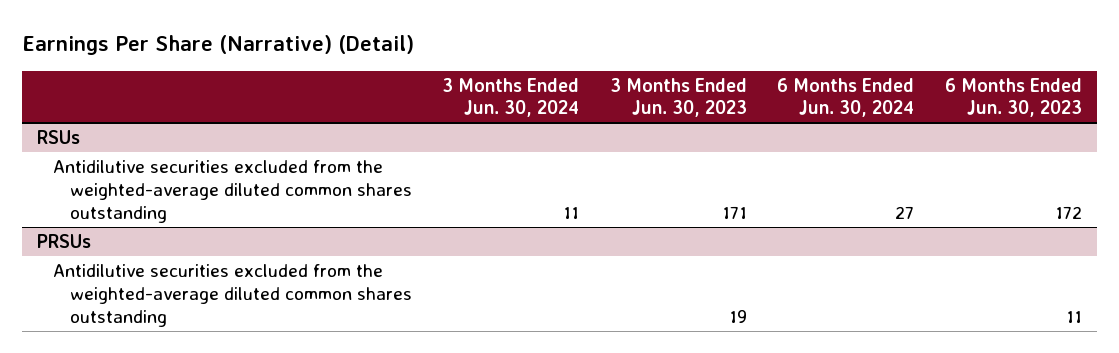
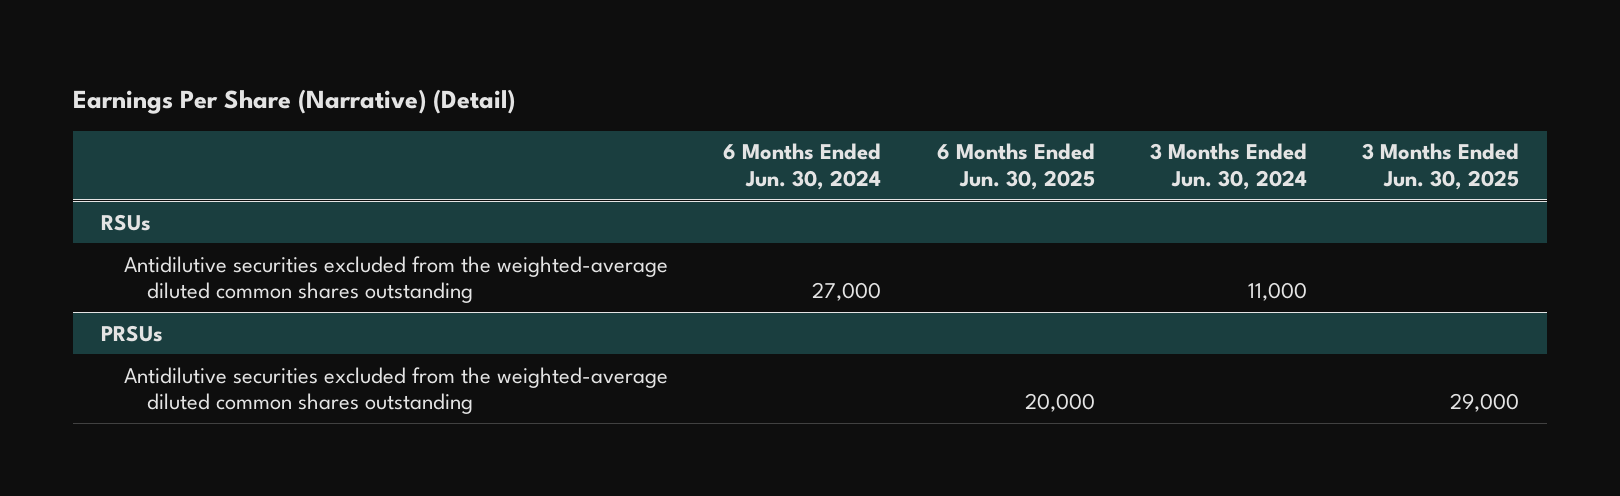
- | 3 Months Ended Jun. 30, 2024 | 3 Months Ended Jun. 30, 2023 | 6 Months Ended Jun. 30, 2024 | 6 Months Ended Jun. 30, 2023
+ | 6 Months Ended Jun. 30, 2024 | 6 Months Ended Jun. 30, 2025 | 3 Months Ended Jun. 30, 2024 | 3 Months Ended Jun. 30, 2025
@ RSUs
- Antidilutive securities excluded from the weighted-average diluted common shares outstanding | 11 | 171 | 27 | 172
+ Antidilutive securities excluded from the weighted-average diluted common shares outstanding | 27,000 | | 11,000 |

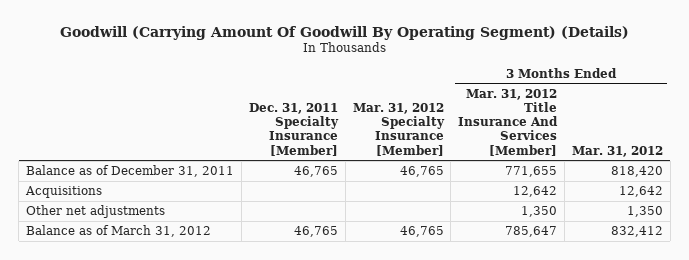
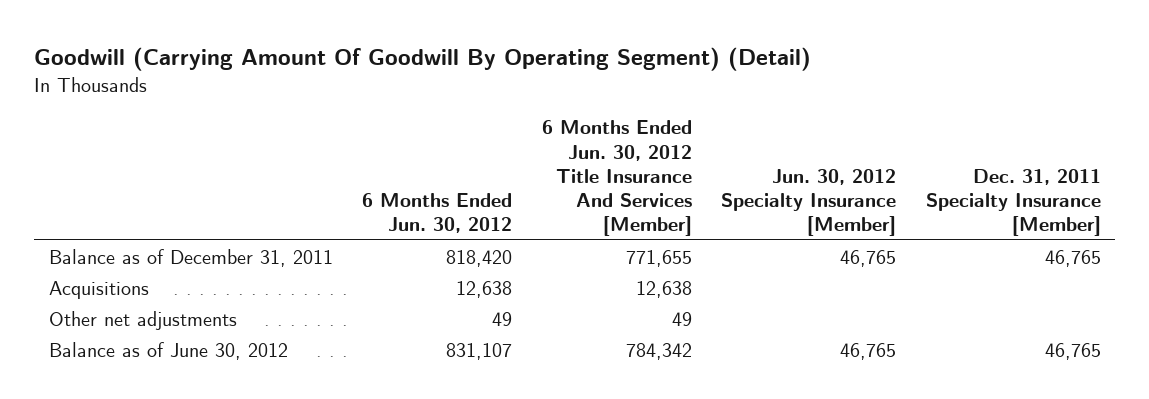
- Goodwill (Carrying Amount Of Goodwill By Operating Segment) (Details)
+ Goodwill (Carrying Amount Of Goodwill By Operating Segment) (Detail)
- | Dec. 31, 2011 Specialty Insurance [Member] | Mar. 31, 2012 Specialty Insurance [Member] | 3 Months Ended Mar. 31, 2012 Title Insurance And Services [Member] | 3 Months Ended Mar. 31, 2012
+ | 6 Months Ended Jun. 30, 2012 | 6 Months Ended Jun. 30, 2012 Title Insurance And Services [Member] | Jun. 30, 2012 Specialty Insurance [Member] | Dec. 31, 2011 Specialty Insurance [Member]
- Balance as of March 31, 2012 | 46,765 | 46,765 | 785,647 | 832,412
+ Balance as of June 30, 2012 | 831,107 | 784,342 | 46,765 | 46,765

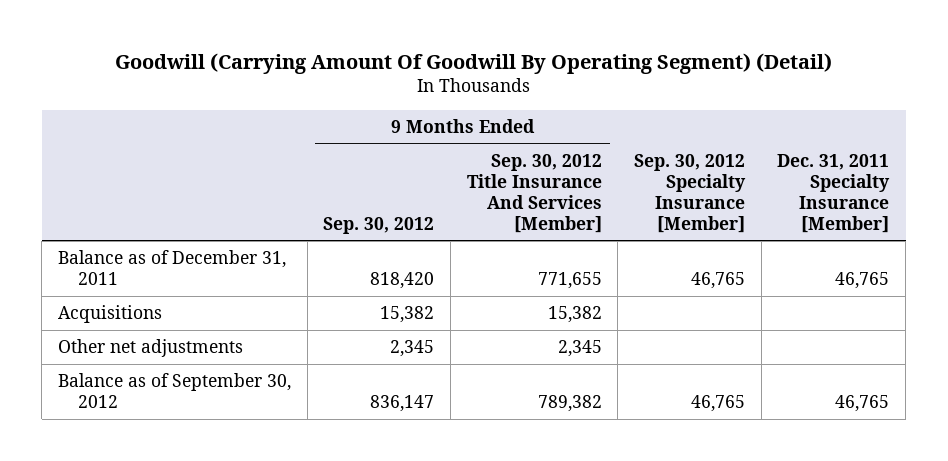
- | 6 Months Ended Jun. 30, 2012 | 6 Months Ended Jun. 30, 2012 Title Insurance And Services [Member] | Jun. 30, 2012 Specialty Insurance [Member] | Dec. 31, 2011 Specialty Insurance [Member]
+ | 9 Months Ended Sep. 30, 2012 | 9 Months Ended Sep. 30, 2012 Title Insurance And Services [Member] | Sep. 30, 2012 Specialty Insurance [Member] | Dec. 31, 2011 Specialty Insurance [Member]
- Balance as of June 30, 2012 | 831,107 | 784,342 | 46,765 | 46,765
+ Balance as of September 30, 2012 | 836,147 | 789,382 | 46,765 | 46,765

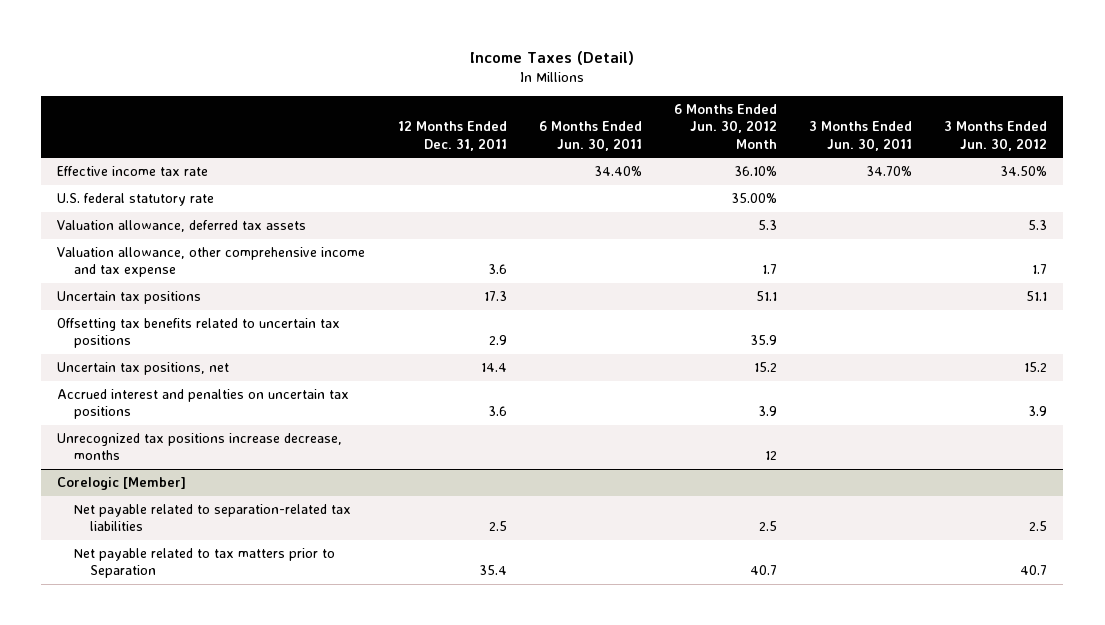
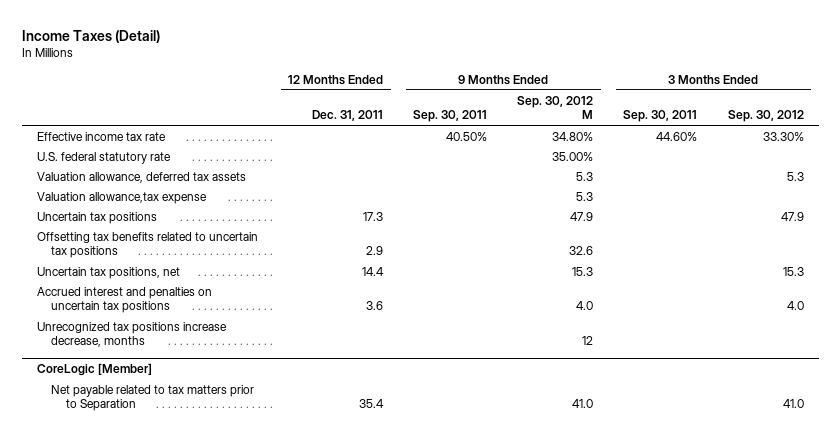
- | 12 Months Ended Dec. 31, 2011 | 6 Months Ended Jun. 30, 2011 | 6 Months Ended Jun. 30, 2012 Month | 3 Months Ended Jun. 30, 2011 | 3 Months Ended Jun. 30, 2012
+ | 12 Months Ended Dec. 31, 2011 | 9 Months Ended Sep. 30, 2011 | 9 Months Ended Sep. 30, 2012 M | 3 Months Ended Sep. 30, 2011 | 3 Months Ended Sep. 30, 2012
- Valuation allowance, other comprehensive income and tax expense | 3.6 | | 1.7 | | 1.7
+ Valuation allowance,tax expense | | | 5.3 | |
- Corelogic [Member]
- Net payable related to separation-related tax liabilities | 2.5 | | 2.5 | | 2.5
+ CoreLogic [Member]

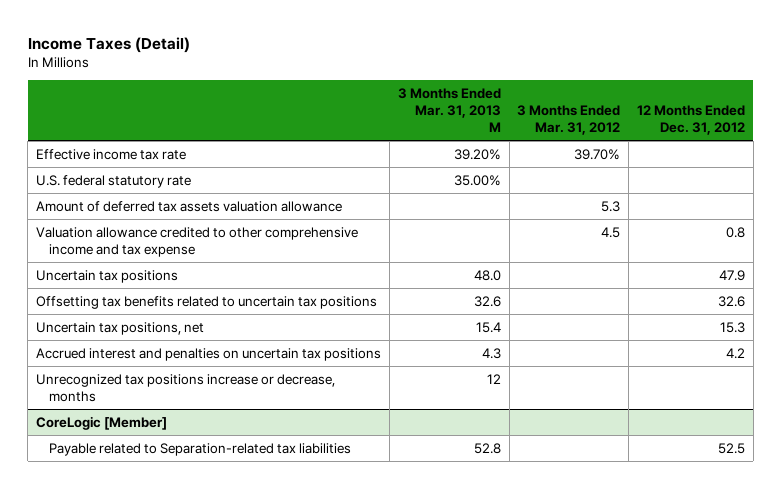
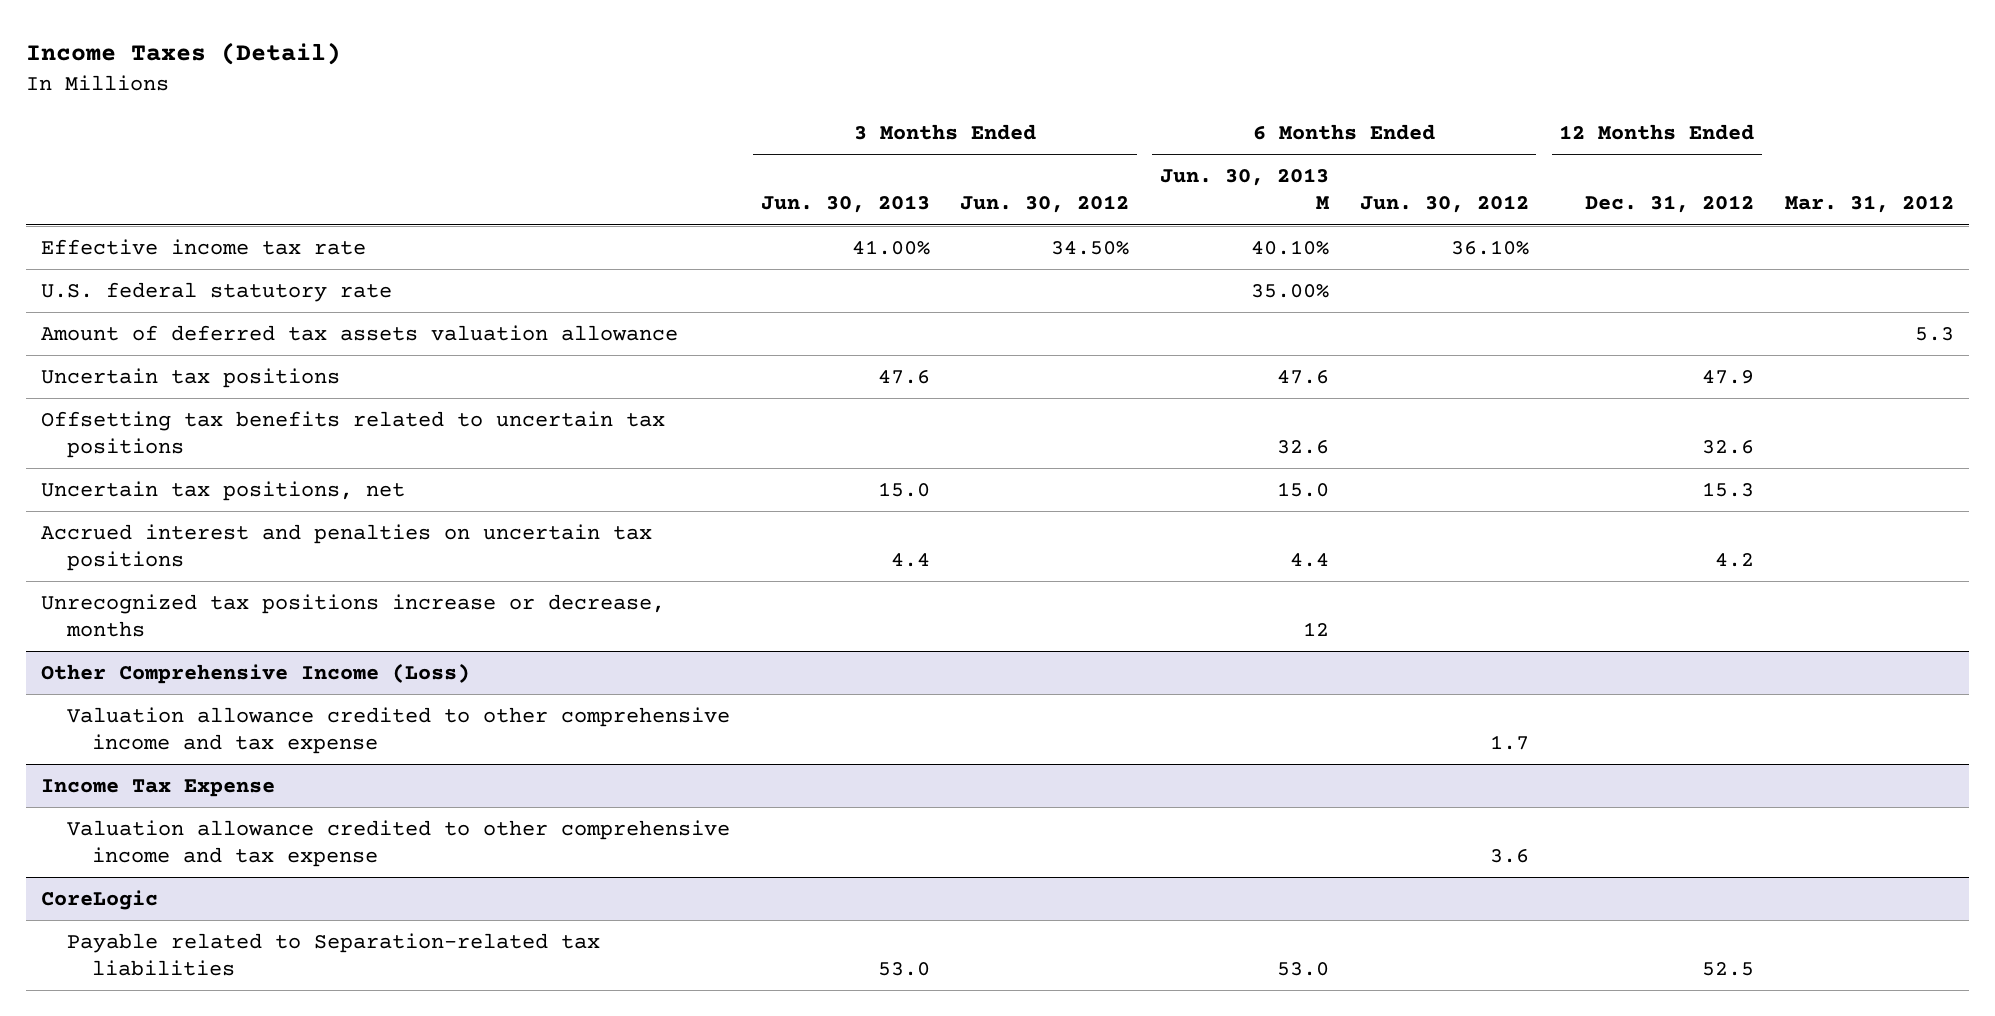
- | 3 Months Ended Mar. 31, 2013 M | 3 Months Ended Mar. 31, 2012 | 12 Months Ended Dec. 31, 2012
+ | 3 Months Ended Jun. 30, 2013 | 3 Months Ended Jun. 30, 2012 | 6 Months Ended Jun. 30, 2013 M | 6 Months Ended Jun. 30, 2012 | 12 Months Ended Dec. 31, 2012 | Mar. 31, 2012
- Valuation allowance credited to other comprehensive income and tax expense | | 4.5 | 0.8
- CoreLogic [Member]
+ Other Comprehensive Income (Loss)
+ Valuation allowance credited to other comprehensive income and tax expense | | | | 1.7 | |
+ Income Tax Expense
+ Valuation allowance credited to other comprehensive income and tax expense | | | | 3.6 | |
+ CoreLogic

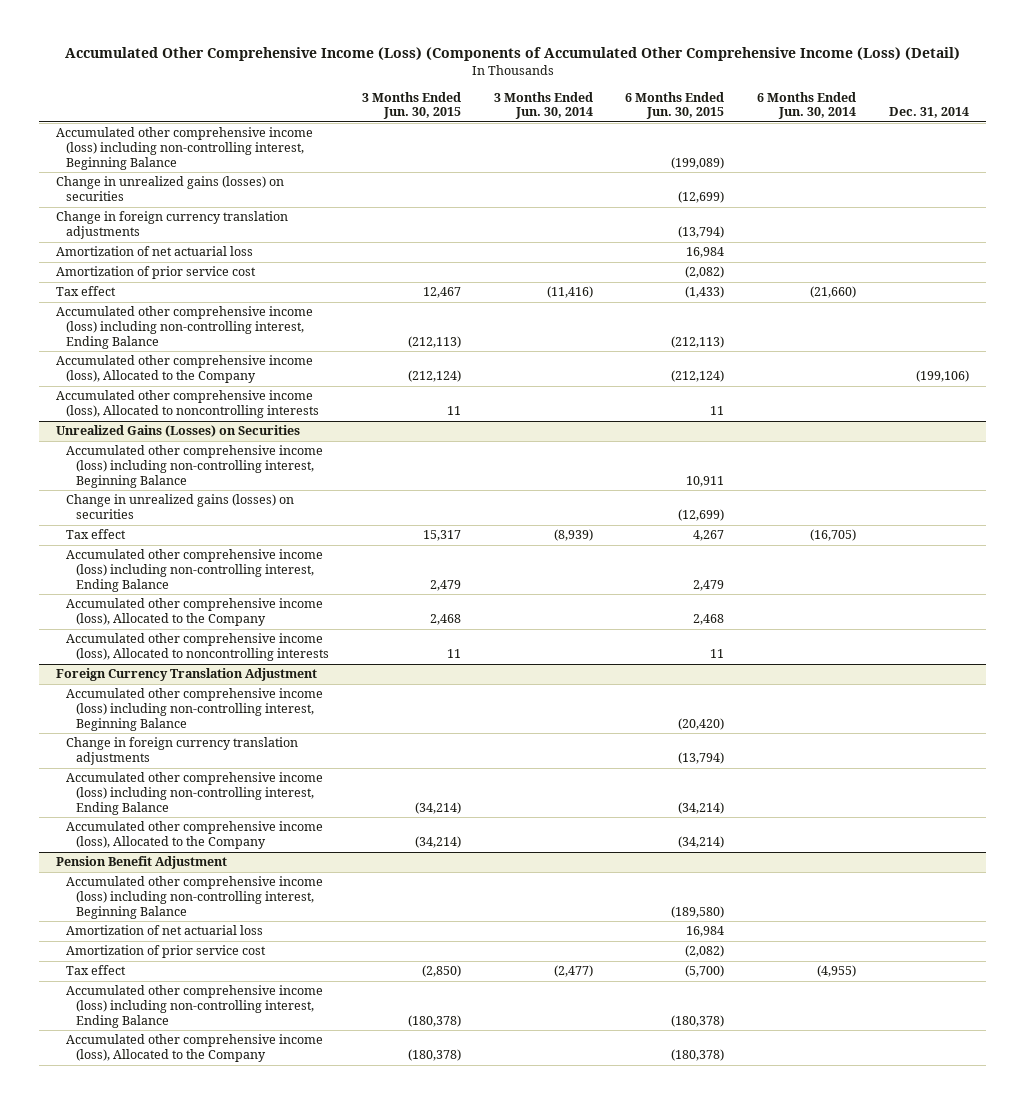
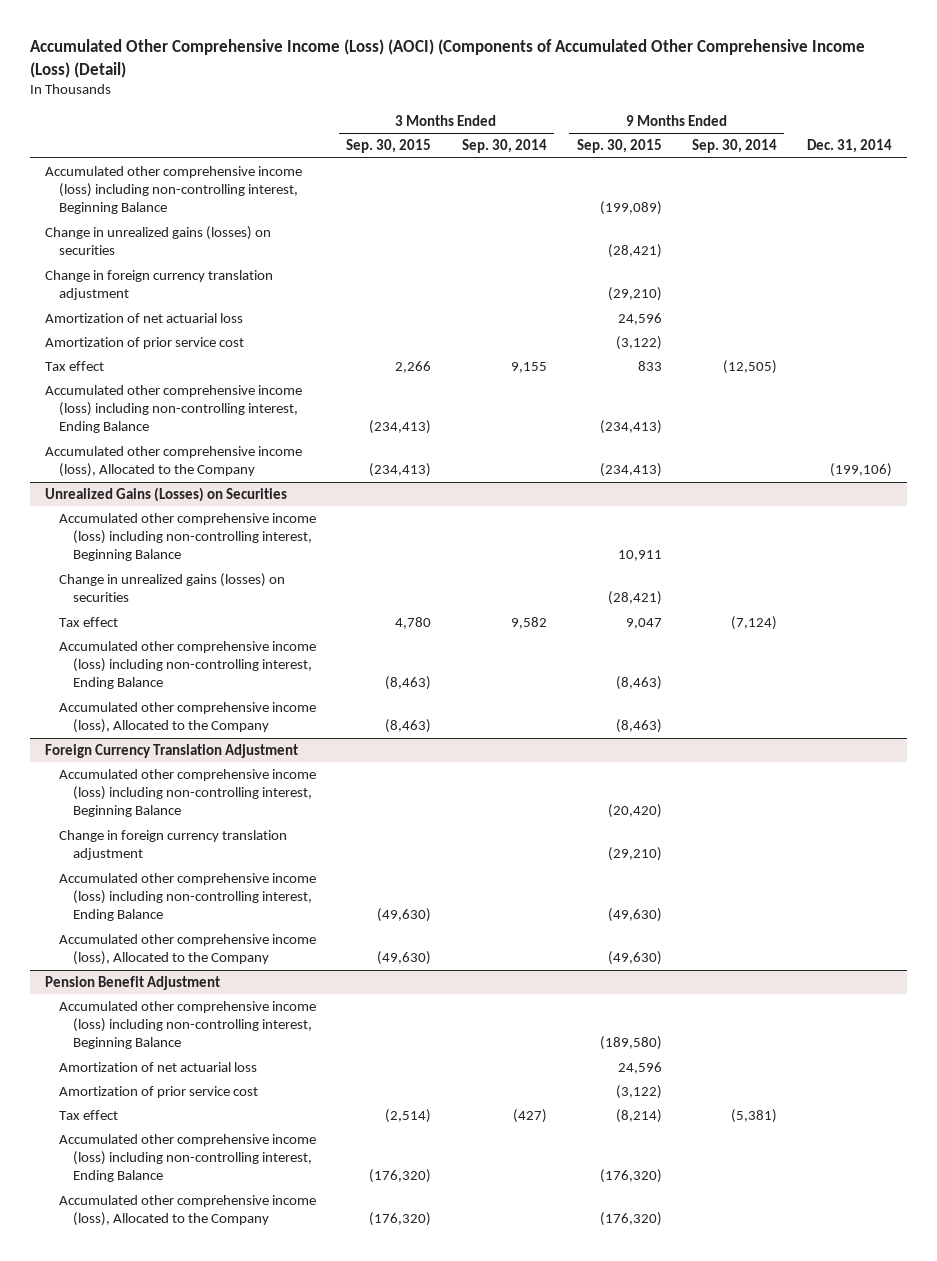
- Accumulated Other Comprehensive Income (Loss) (Components of Accumulated Other Comprehensive Income (Loss) (Detail)
+ Accumulated Other Comprehensive Income (Loss) (AOCI) (Components of Accumulated Other Comprehensive Income (Loss) (Detail)
- | 3 Months Ended Jun. 30, 2015 | 3 Months Ended Jun. 30, 2014 | 6 Months Ended Jun. 30, 2015 | 6 Months Ended Jun. 30, 2014 | Dec. 31, 2014
+ | 3 Months Ended Sep. 30, 2015 | 3 Months Ended Sep. 30, 2014 | 9 Months Ended Sep. 30, 2015 | 9 Months Ended Sep. 30, 2014 | Dec. 31, 2014
- Change in foreign currency translation adjustments | | | (13,794) | |
+ Change in foreign currency translation adjustment | | | (29,210) | |
- Accumulated other comprehensive income (loss), Allocated to noncontrolling interests | 11 | | 11 | |
@ Unrealized Gains (Losses) on Securities
- Accumulated other comprehensive income (loss), Allocated to noncontrolling interests | 11 | | 11 | |
@ Foreign Currency Translation Adjustment
- Change in foreign currency translation adjustments | | | (13,794) | |
+ Change in foreign currency translation adjustment | | | (29,210) | |

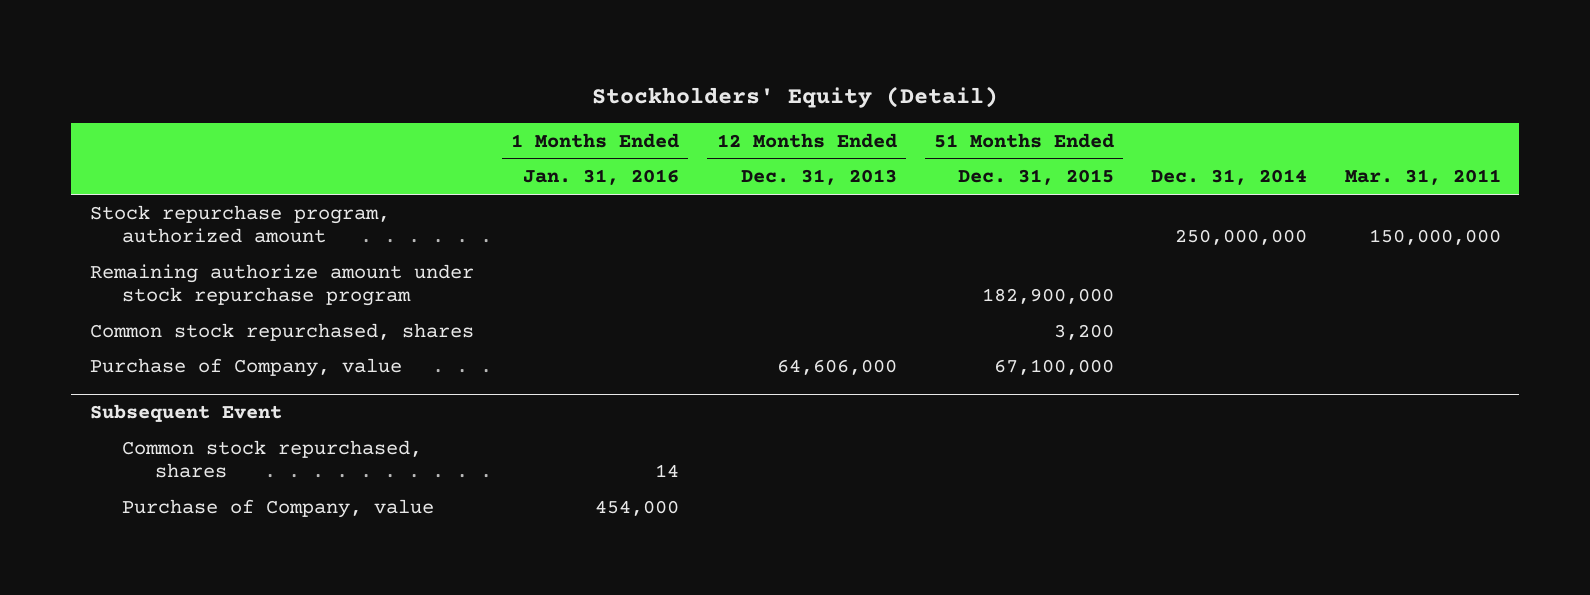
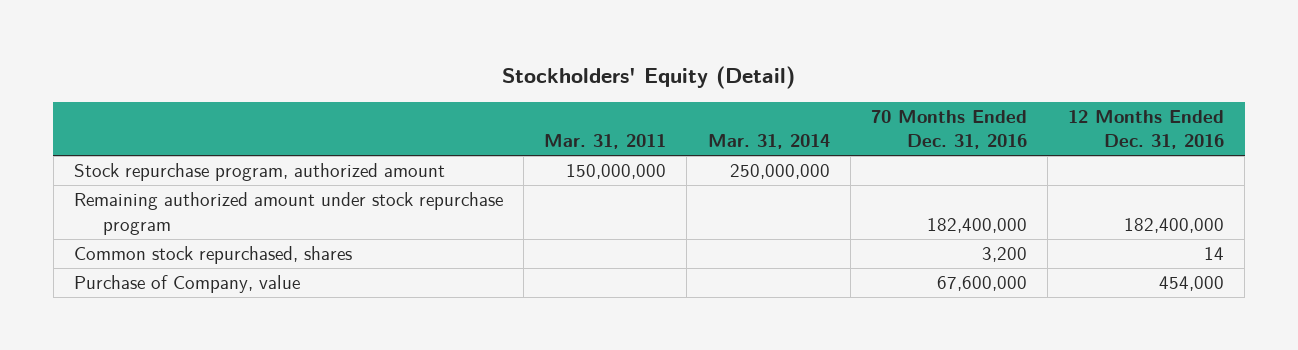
- | 1 Months Ended Jan. 31, 2016 | 12 Months Ended Dec. 31, 2013 | 51 Months Ended Dec. 31, 2015 | Dec. 31, 2014 | Mar. 31, 2011
+ | Mar. 31, 2011 | Mar. 31, 2014 | 70 Months Ended Dec. 31, 2016 | 12 Months Ended Dec. 31, 2016
- Remaining authorize amount under stock repurchase program | | | 182,900,000 | |
+ Remaining authorized amount under stock repurchase program | | | 182,400,000 | 182,400,000
- Subsequent Event
- Common stock repurchased, shares | 14 | | | |
- Purchase of Company, value | 454,000 | | | |

